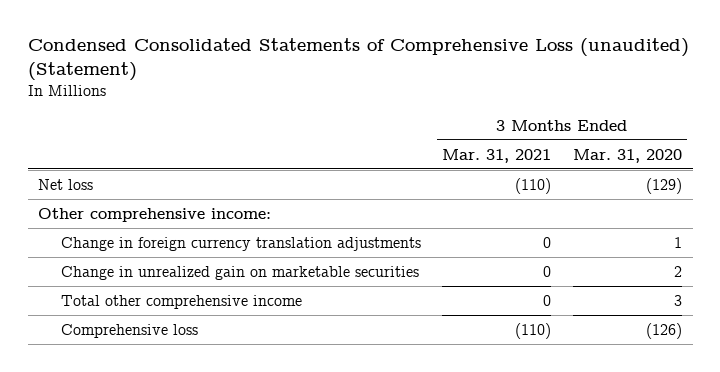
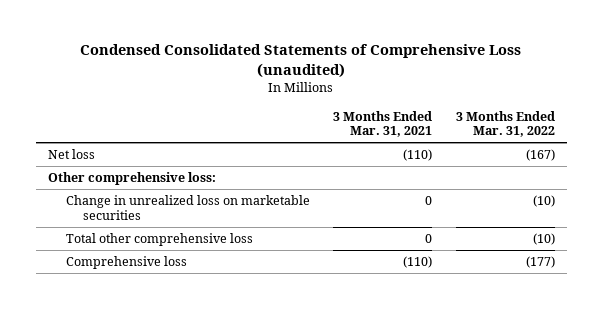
- Condensed Consolidated Statements of Comprehensive Loss (unaudited) (Statement)
+ Condensed Consolidated Statements of Comprehensive Loss (unaudited)
- | 3 Months Ended Mar. 31, 2021 | 3 Months Ended Mar. 31, 2020
+ | 3 Months Ended Mar. 31, 2021 | 3 Months Ended Mar. 31, 2022
- Other comprehensive income:
- Change in foreign currency translation adjustments | 0 | 1
- Change in unrealized gain on marketable securities | 0 | 2
- Total other comprehensive income | 0 | 3
+ Other comprehensive loss:
+ Change in unrealized loss on marketable securities | 0 | (10)
+ Total other comprehensive loss | 0 | (10)

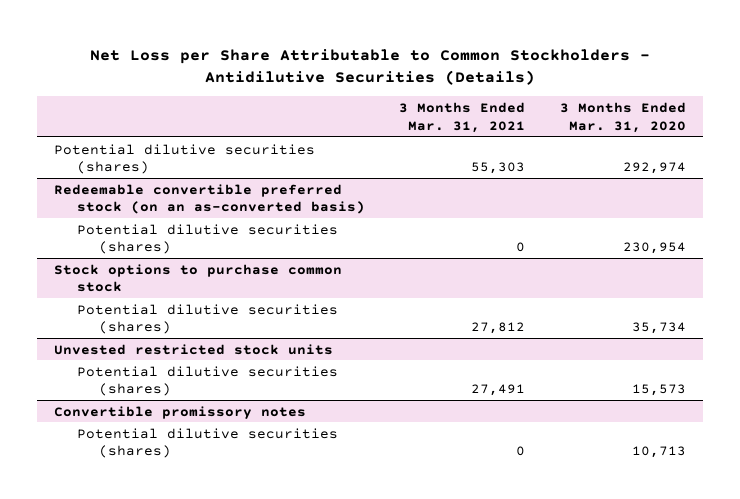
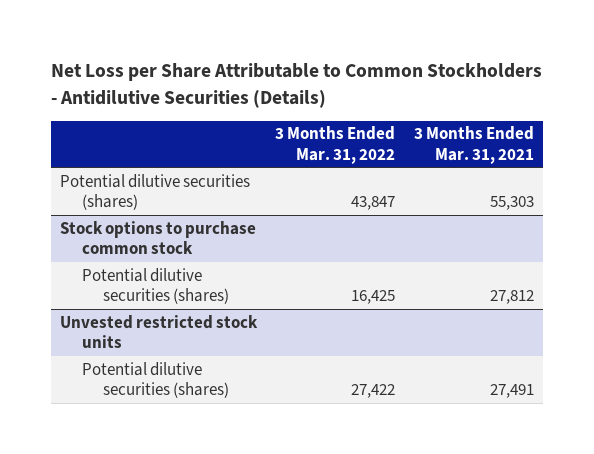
- | 3 Months Ended Mar. 31, 2021 | 3 Months Ended Mar. 31, 2020
+ | 3 Months Ended Mar. 31, 2022 | 3 Months Ended Mar. 31, 2021
- Redeemable convertible preferred stock (on an as-converted basis)
- Potential dilutive securities (shares) | 0 | 230,954
- Convertible promissory notes
- Potential dilutive securities (shares) | 0 | 10,713

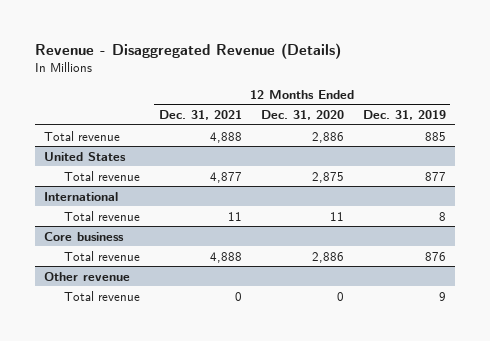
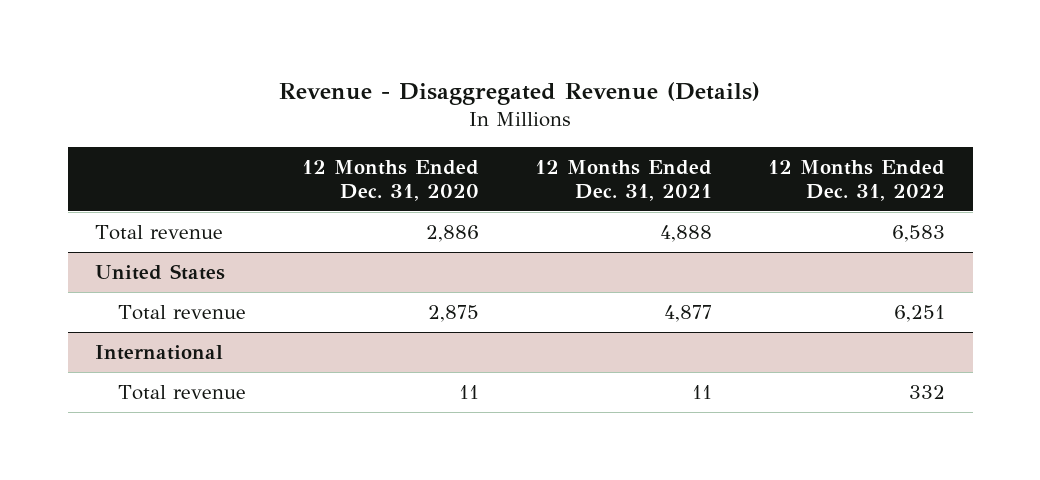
- | 12 Months Ended Dec. 31, 2021 | 12 Months Ended Dec. 31, 2020 | 12 Months Ended Dec. 31, 2019
+ | 12 Months Ended Dec. 31, 2020 | 12 Months Ended Dec. 31, 2021 | 12 Months Ended Dec. 31, 2022
- Core business
- Total revenue | 4,888 | 2,886 | 876
- Other revenue
- Total revenue | 0 | 0 | 9

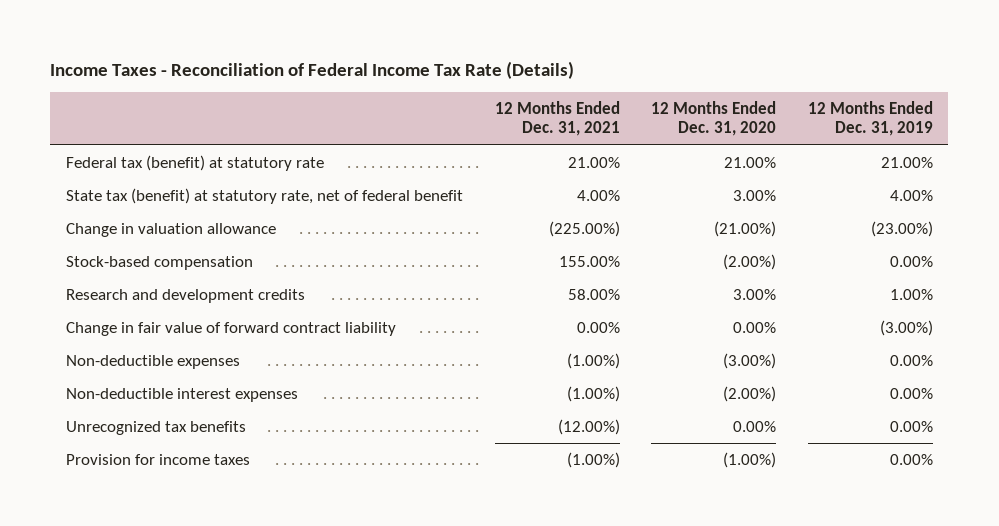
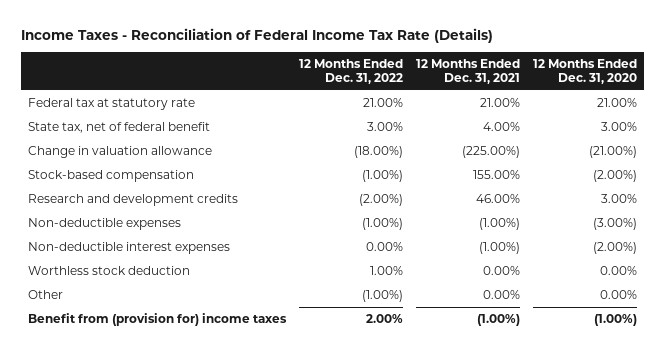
- | 12 Months Ended Dec. 31, 2021 | 12 Months Ended Dec. 31, 2020 | 12 Months Ended Dec. 31, 2019
+ | 12 Months Ended Dec. 31, 2022 | 12 Months Ended Dec. 31, 2021 | 12 Months Ended Dec. 31, 2020
- Federal tax (benefit) at statutory rate | 21.00% | 21.00% | 21.00%
- State tax (benefit) at statutory rate, net of federal benefit | 4.00% | 3.00% | 4.00%
+ Federal tax at statutory rate | 21.00% | 21.00% | 21.00%
+ State tax, net of federal benefit | 3.00% | 4.00% | 3.00%
- Research and development credits | 58.00% | 3.00% | 1.00%
- Change in fair value of forward contract liability | 0.00% | 0.00% | (3.00%)
+ Research and development credits | (2.00%) | 46.00% | 3.00%
- Unrecognized tax benefits | (12.00%) | 0.00% | 0.00%
- Provision for income taxes | (1.00%) | (1.00%) | 0.00%
+ Worthless stock deduction | 1.00% | 0.00% | 0.00%
+ Other | (1.00%) | 0.00% | 0.00%
+ Benefit from (provision for) income taxes | 2.00% | (1.00%) | (1.00%)

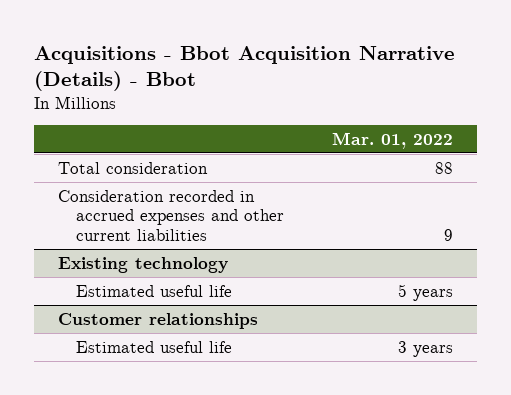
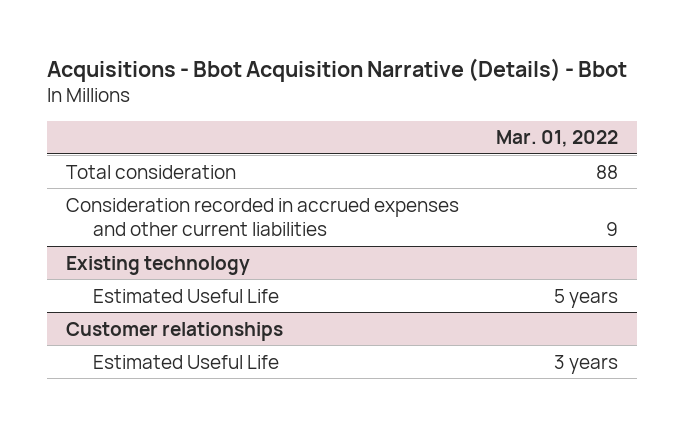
@ Existing technology
- Estimated useful life | 5 years
+ Estimated Useful Life | 5 years
@ Customer relationships
- Estimated useful life | 3 years
+ Estimated Useful Life | 3 years

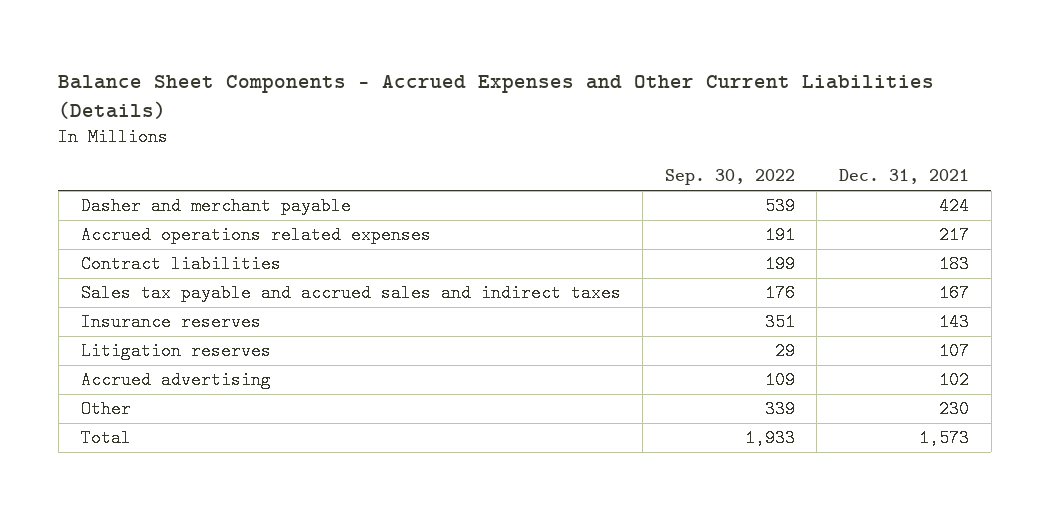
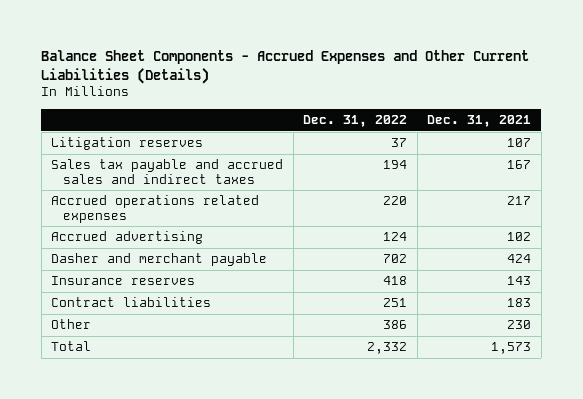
- | Sep. 30, 2022 | Dec. 31, 2021
+ | Dec. 31, 2022 | Dec. 31, 2021
moved down: Sales tax payable and accrued sales and indirect taxes | 194 | 167
moved down: Accrued operations related expenses | 220 | 217
moved down: Dasher and merchant payable | 702 | 424
moved down: Insurance reserves | 418 | 143
moved down: Contract liabilities | 251 | 183

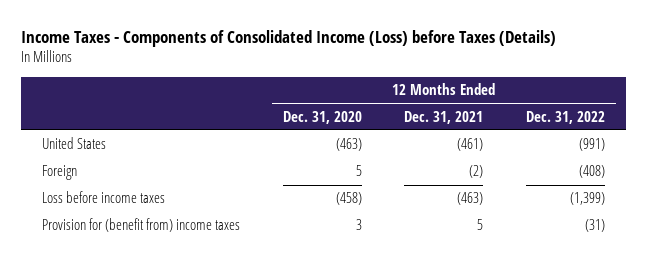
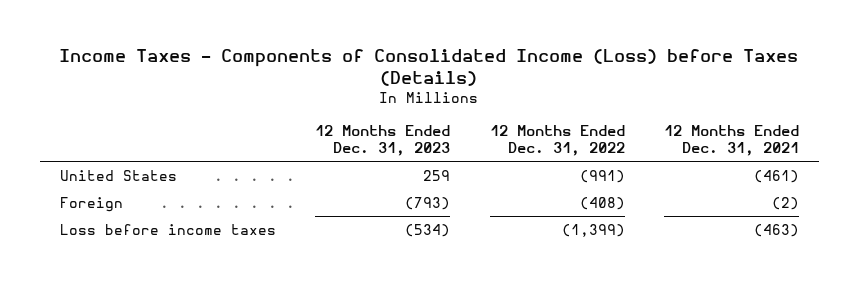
- | 12 Months Ended Dec. 31, 2020 | 12 Months Ended Dec. 31, 2021 | 12 Months Ended Dec. 31, 2022
+ | 12 Months Ended Dec. 31, 2023 | 12 Months Ended Dec. 31, 2022 | 12 Months Ended Dec. 31, 2021
- Provision for (benefit from) income taxes | 3 | 5 | (31)

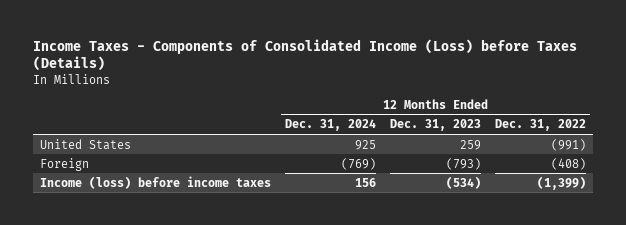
- | 12 Months Ended Dec. 31, 2023 | 12 Months Ended Dec. 31, 2022 | 12 Months Ended Dec. 31, 2021
+ | 12 Months Ended Dec. 31, 2024 | 12 Months Ended Dec. 31, 2023 | 12 Months Ended Dec. 31, 2022
- Loss before income taxes | (534) | (1,399) | (463)
+ Income (loss) before income taxes | 156 | (534) | (1,399)

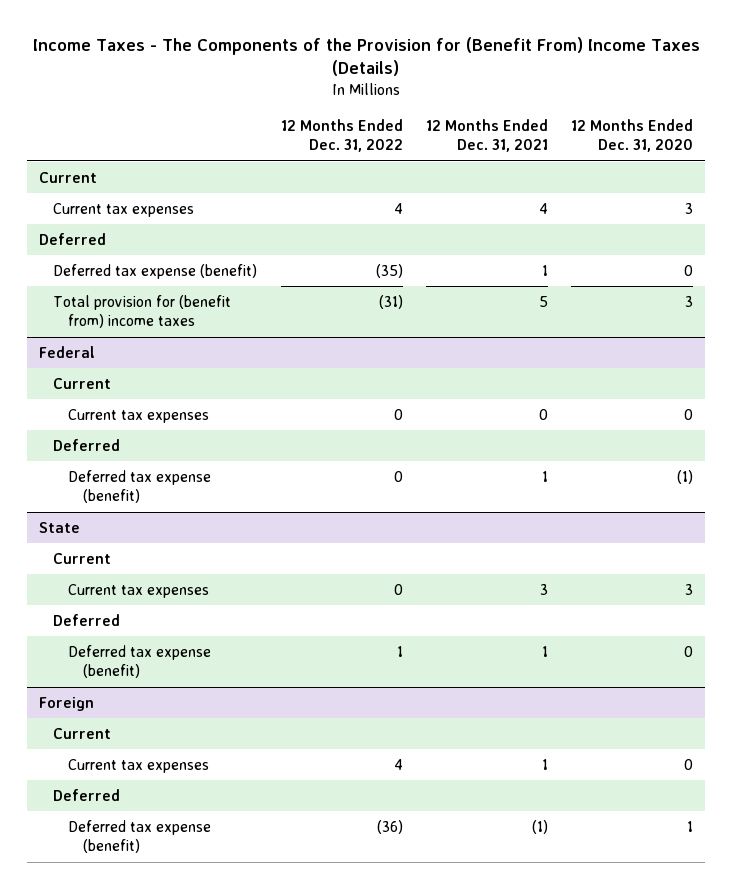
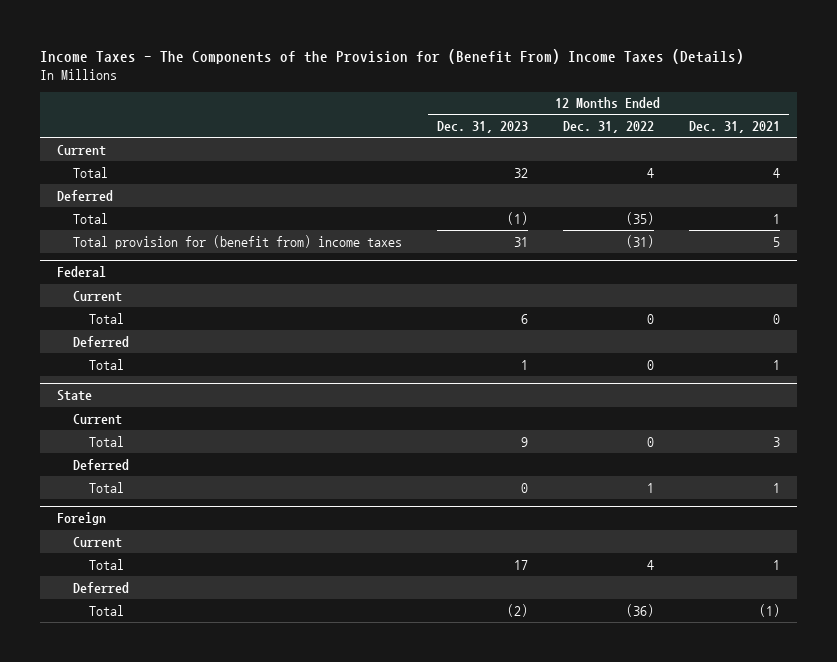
- | 12 Months Ended Dec. 31, 2022 | 12 Months Ended Dec. 31, 2021 | 12 Months Ended Dec. 31, 2020
+ | 12 Months Ended Dec. 31, 2023 | 12 Months Ended Dec. 31, 2022 | 12 Months Ended Dec. 31, 2021
- Current tax expenses | 4 | 4 | 3
+ Total | 32 | 4 | 4
- Deferred tax expense (benefit) | (35) | 1 | 0
+ Total | (1) | (35) | 1
@ Federal
- Current tax expenses | 0 | 0 | 0
+ Total | 6 | 0 | 0
- Deferred tax expense (benefit) | 0 | 1 | (1)
+ Total | 1 | 0 | 1
@ State
- Current tax expenses | 0 | 3 | 3
+ Total | 9 | 0 | 3
- Deferred tax expense (benefit) | 1 | 1 | 0
+ Total | 0 | 1 | 1
@ Foreign
- Current tax expenses | 4 | 1 | 0
+ Total | 17 | 4 | 1
- Deferred tax expense (benefit) | (36) | (1) | 1
+ Total | (2) | (36) | (1)

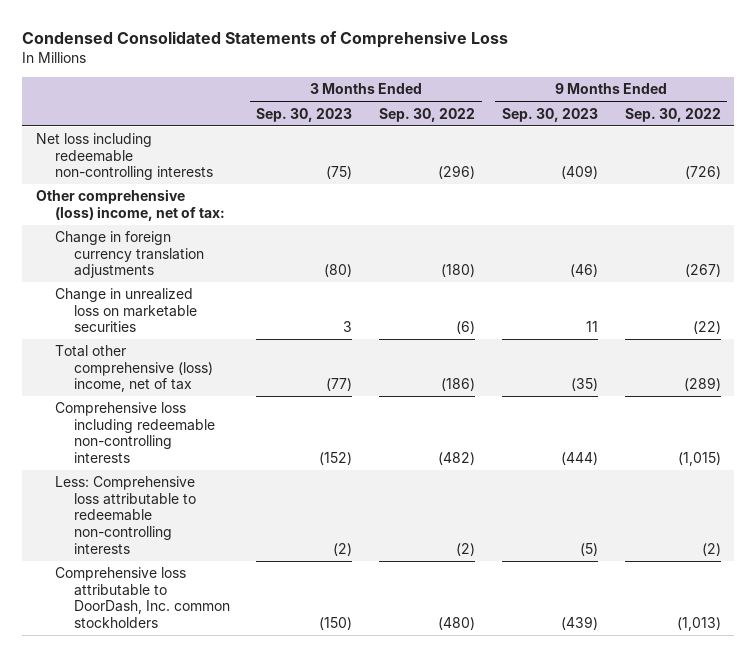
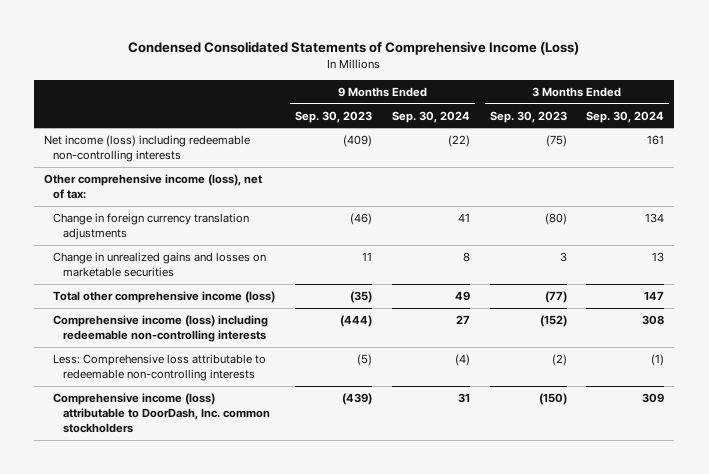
- Condensed Consolidated Statements of Comprehensive Loss
+ Condensed Consolidated Statements of Comprehensive Income (Loss)
- | 3 Months Ended Sep. 30, 2023 | 3 Months Ended Sep. 30, 2022 | 9 Months Ended Sep. 30, 2023 | 9 Months Ended Sep. 30, 2022
+ | 9 Months Ended Sep. 30, 2023 | 9 Months Ended Sep. 30, 2024 | 3 Months Ended Sep. 30, 2023 | 3 Months Ended Sep. 30, 2024
- Net loss including redeemable non-controlling interests | (75) | (296) | (409) | (726)
- Other comprehensive (loss) income, net of tax:
+ Net income (loss) including redeemable non-controlling interests | (409) | (22) | (75) | 161
+ Other comprehensive income (loss), net of tax:
- Change in unrealized loss on marketable securities | 3 | (6) | 11 | (22)
- Total other comprehensive (loss) income, net of tax | (77) | (186) | (35) | (289)
- Comprehensive loss including redeemable non-controlling interests | (152) | (482) | (444) | (1,015)
+ Change in unrealized gains and losses on marketable securities | 11 | 8 | 3 | 13
+ Total other comprehensive income (loss) | (35) | 49 | (77) | 147
+ Comprehensive income (loss) including redeemable non-controlling interests | (444) | 27 | (152) | 308
- Comprehensive loss attributable to DoorDash, Inc. common stockholders | (150) | (480) | (439) | (1,013)
+ Comprehensive income (loss) attributable to DoorDash, Inc. common stockholders | (439) | 31 | (150) | 309

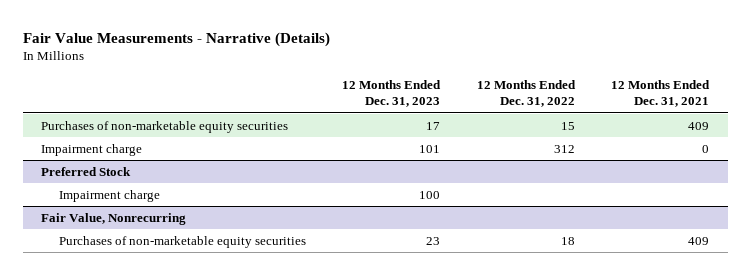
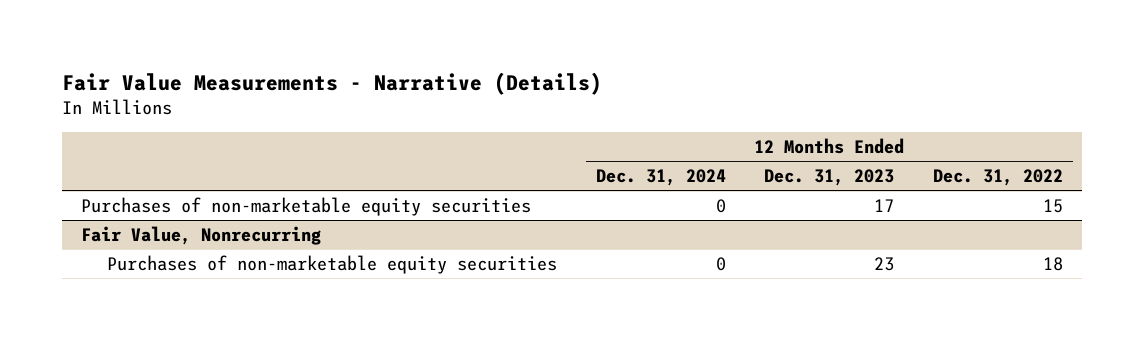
- | 12 Months Ended Dec. 31, 2023 | 12 Months Ended Dec. 31, 2022 | 12 Months Ended Dec. 31, 2021
+ | 12 Months Ended Dec. 31, 2024 | 12 Months Ended Dec. 31, 2023 | 12 Months Ended Dec. 31, 2022
- Impairment charge | 101 | 312 | 0
- Preferred Stock
- Impairment charge | 100 | |

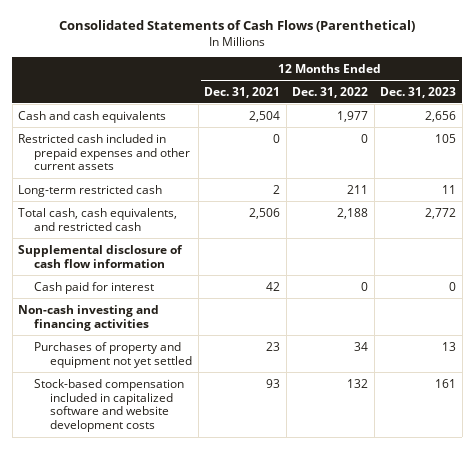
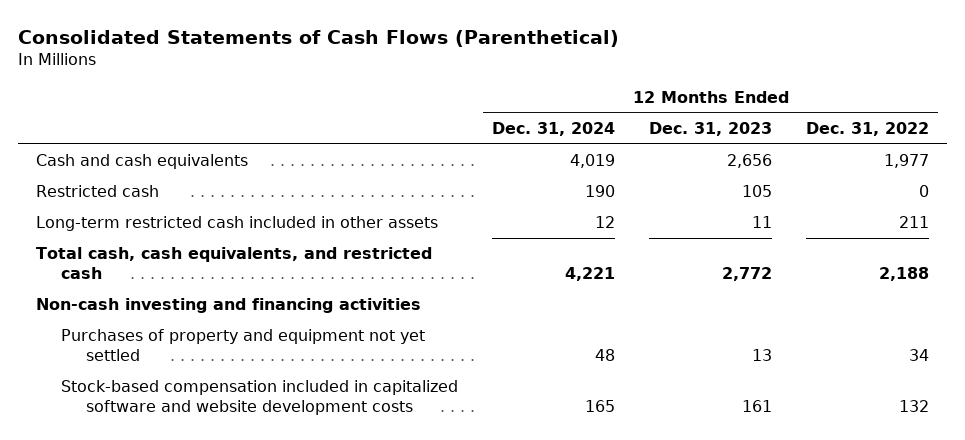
- | 12 Months Ended Dec. 31, 2021 | 12 Months Ended Dec. 31, 2022 | 12 Months Ended Dec. 31, 2023
+ | 12 Months Ended Dec. 31, 2024 | 12 Months Ended Dec. 31, 2023 | 12 Months Ended Dec. 31, 2022
- Restricted cash included in prepaid expenses and other current assets | 0 | 0 | 105
- Long-term restricted cash | 2 | 211 | 11
+ Restricted cash | 190 | 105 | 0
+ Long-term restricted cash included in other assets | 12 | 11 | 211
- Supplemental disclosure of cash flow information
- Cash paid for interest | 42 | 0 | 0

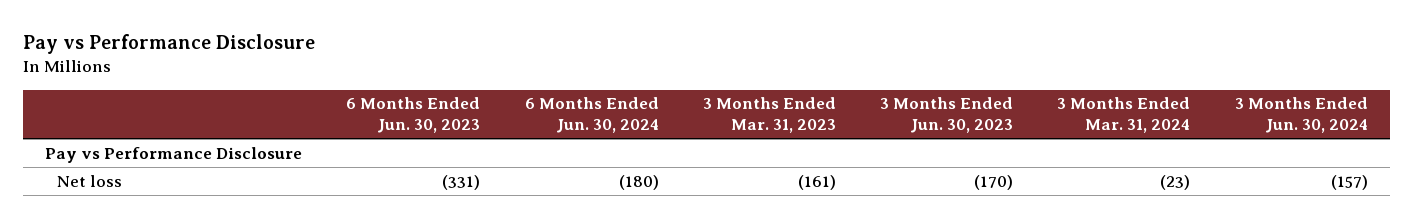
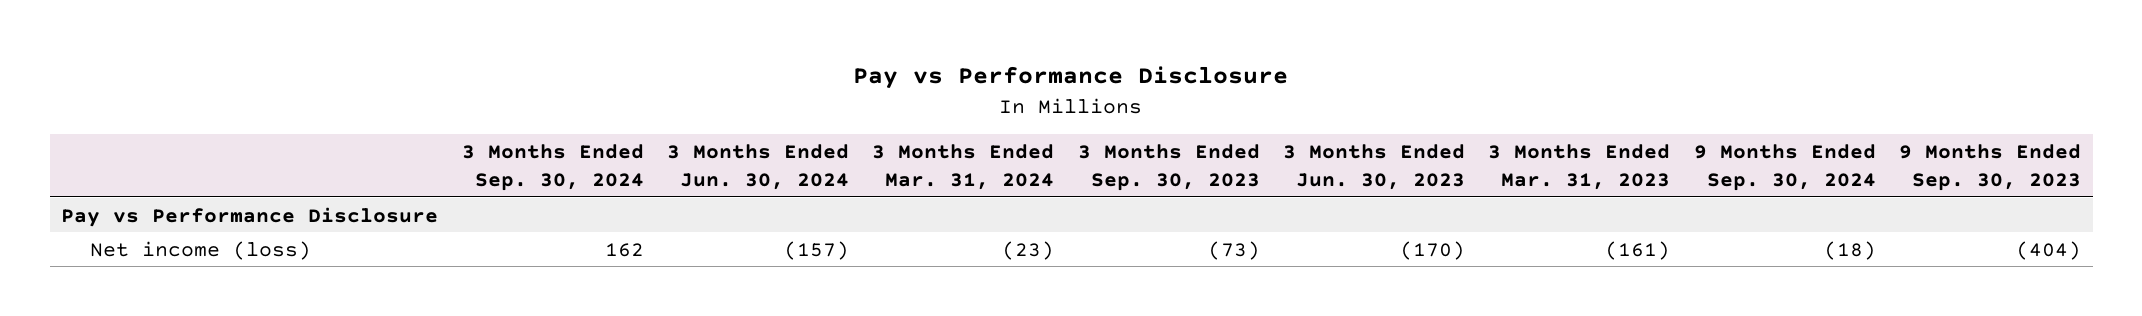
- | 6 Months Ended Jun. 30, 2023 | 6 Months Ended Jun. 30, 2024 | 3 Months Ended Mar. 31, 2023 | 3 Months Ended Jun. 30, 2023 | 3 Months Ended Mar. 31, 2024 | 3 Months Ended Jun. 30, 2024
+ | 3 Months Ended Sep. 30, 2024 | 3 Months Ended Jun. 30, 2024 | 3 Months Ended Mar. 31, 2024 | 3 Months Ended Sep. 30, 2023 | 3 Months Ended Jun. 30, 2023 | 3 Months Ended Mar. 31, 2023 | 9 Months Ended Sep. 30, 2024 | 9 Months Ended Sep. 30, 2023
- Net loss | (331) | (180) | (161) | (170) | (23) | (157)
+ Net income (loss) | 162 | (157) | (23) | (73) | (170) | (161) | (18) | (404)

